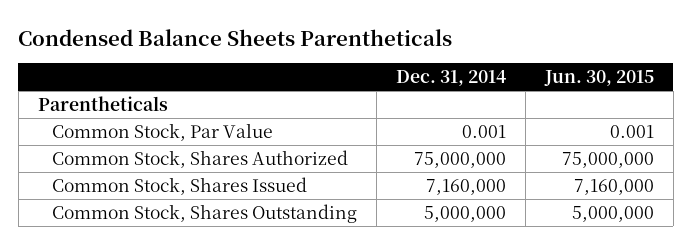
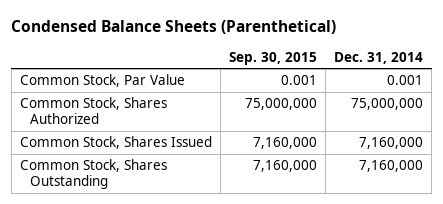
- Condensed Balance Sheets Parentheticals
+ Condensed Balance Sheets (Parenthetical)
- | Dec. 31, 2014 | Jun. 30, 2015
+ | Sep. 30, 2015 | Dec. 31, 2014
- Parentheticals
- Common Stock, Shares Outstanding | 5,000,000 | 5,000,000
+ Common Stock, Shares Outstanding | 7,160,000 | 7,160,000

